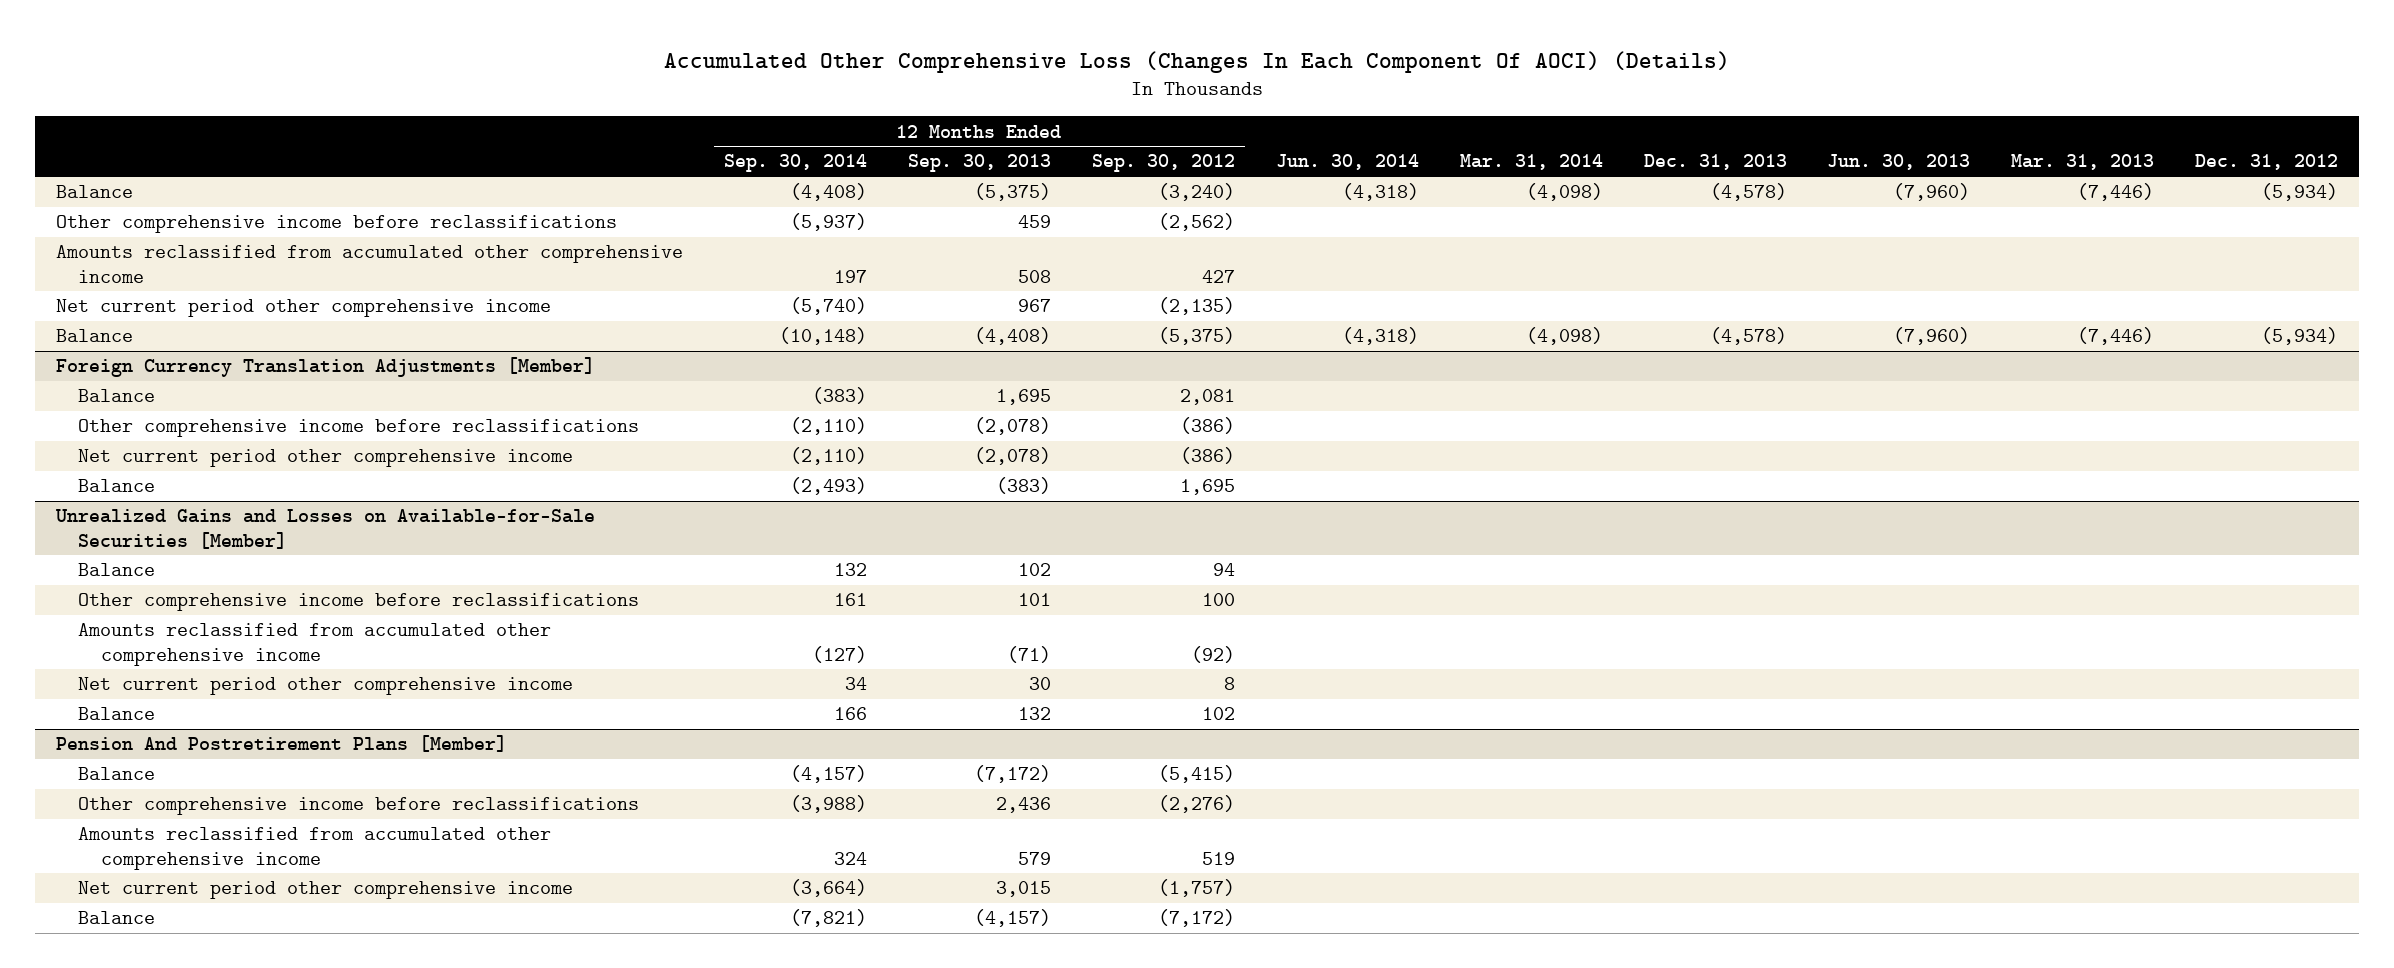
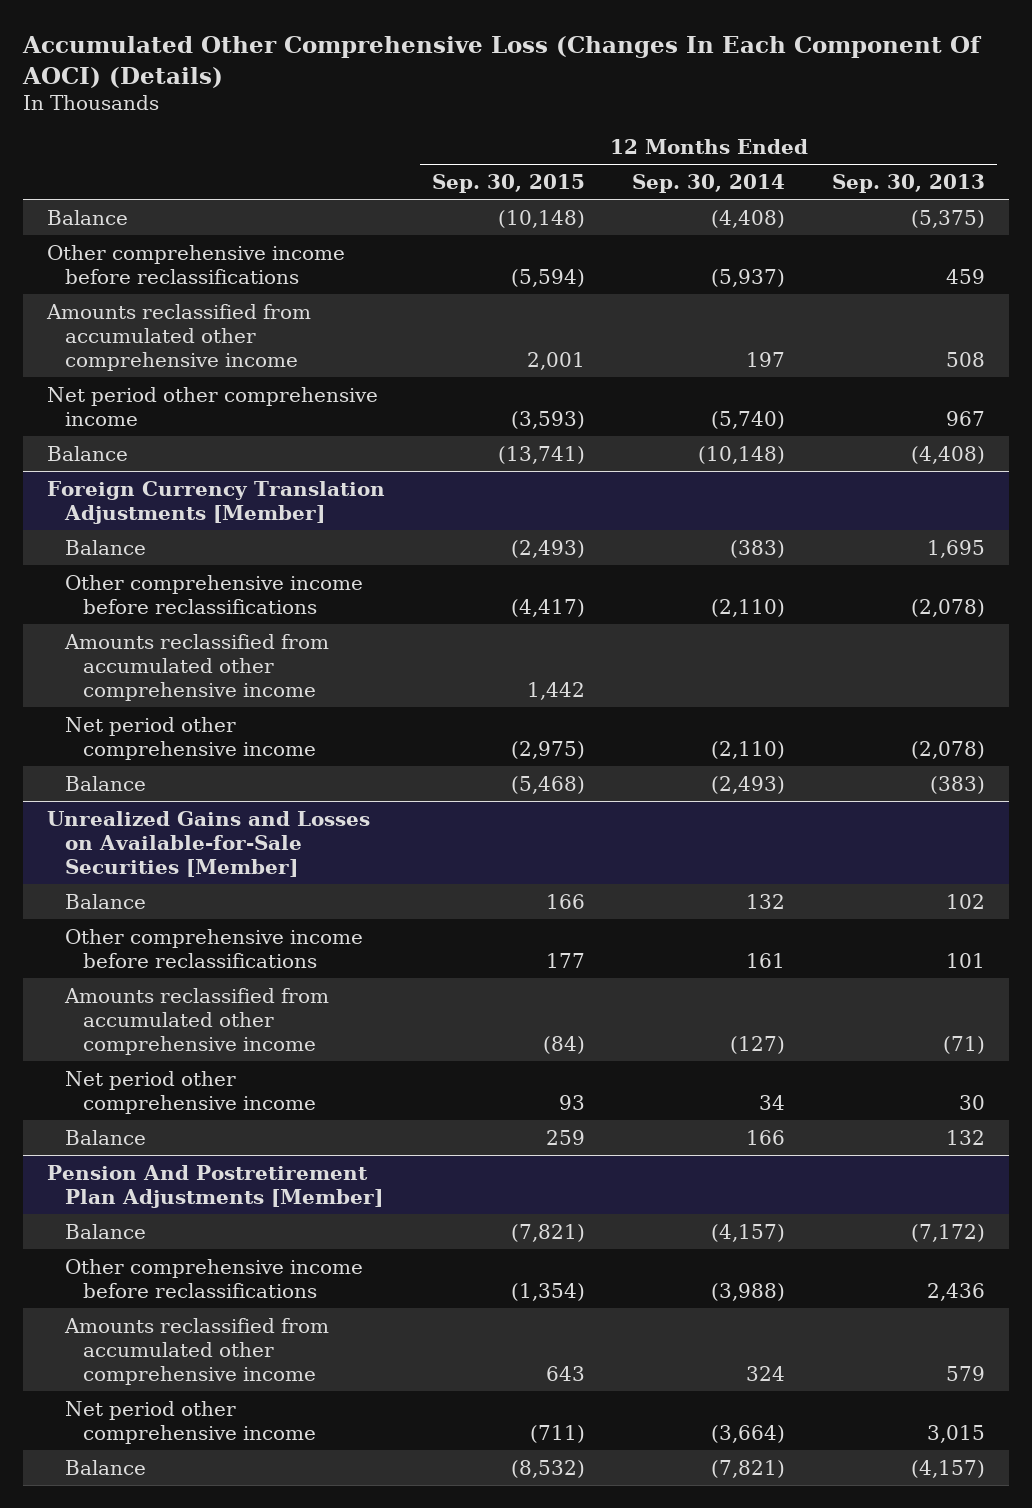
- | 12 Months Ended Sep. 30, 2014 | 12 Months Ended Sep. 30, 2013 | 12 Months Ended Sep. 30, 2012 | Jun. 30, 2014 | Mar. 31, 2014 | Dec. 31, 2013 | Jun. 30, 2013 | Mar. 31, 2013 | Dec. 31, 2012
+ | 12 Months Ended Sep. 30, 2015 | 12 Months Ended Sep. 30, 2014 | 12 Months Ended Sep. 30, 2013
- Net current period other comprehensive income | (5,740) | 967 | (2,135) | | | | | |
+ Net period other comprehensive income | (3,593) | (5,740) | 967
@ Foreign Currency Translation Adjustments [Member]
- Net current period other comprehensive income | (2,110) | (2,078) | (386) | | | | | |
+ Amounts reclassified from accumulated other comprehensive income | 1,442 | |
+ Net period other comprehensive income | (2,975) | (2,110) | (2,078)
@ Unrealized Gains and Losses on Available-for-Sale Securities [Member]
- Net current period other comprehensive income | 34 | 30 | 8 | | | | | |
+ Net period other comprehensive income | 93 | 34 | 30
- Pension And Postretirement Plans [Member]
+ Pension And Postretirement Plan Adjustments [Member]
- Net current period other comprehensive income | (3,664) | 3,015 | (1,757) | | | | | |
+ Net period other comprehensive income | (711) | (3,664) | 3,015

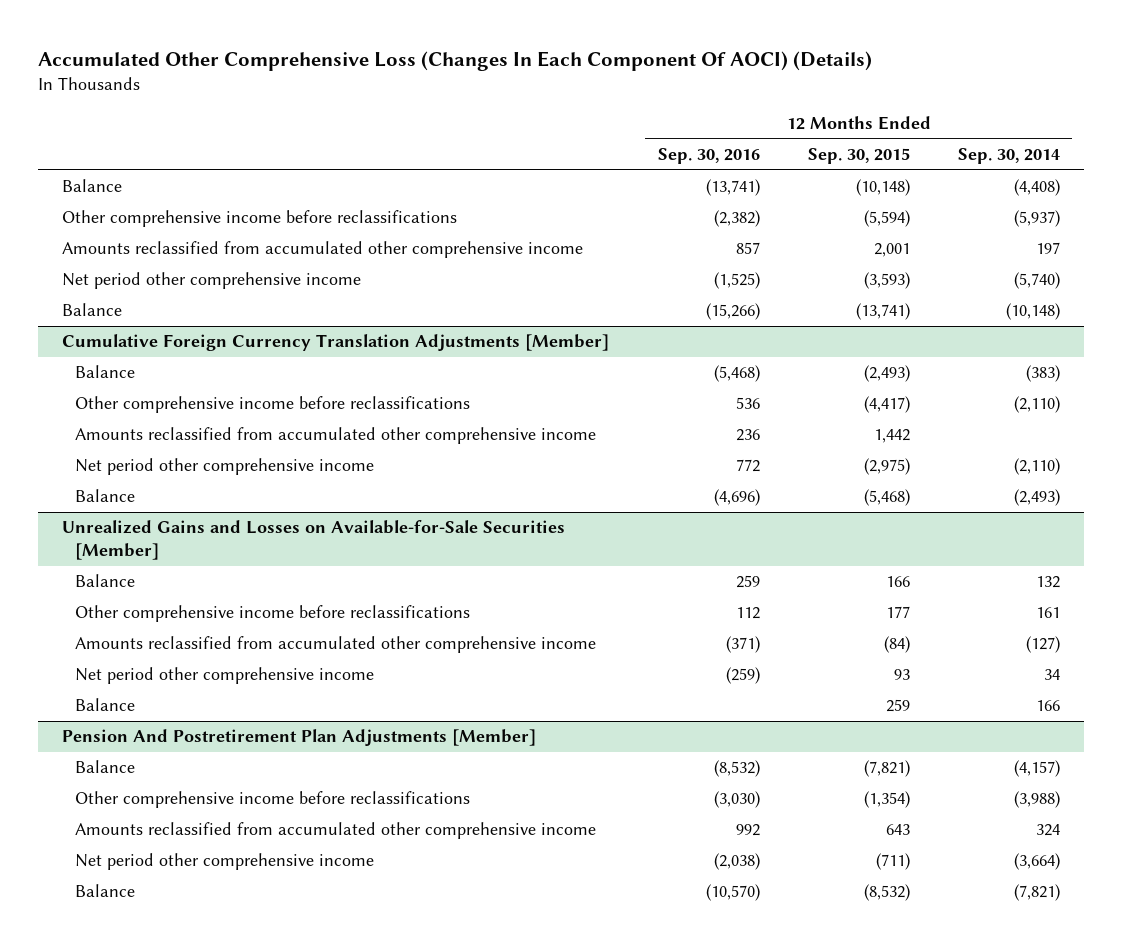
- | 12 Months Ended Sep. 30, 2015 | 12 Months Ended Sep. 30, 2014 | 12 Months Ended Sep. 30, 2013
+ | 12 Months Ended Sep. 30, 2016 | 12 Months Ended Sep. 30, 2015 | 12 Months Ended Sep. 30, 2014
- Foreign Currency Translation Adjustments [Member]
+ Cumulative Foreign Currency Translation Adjustments [Member]

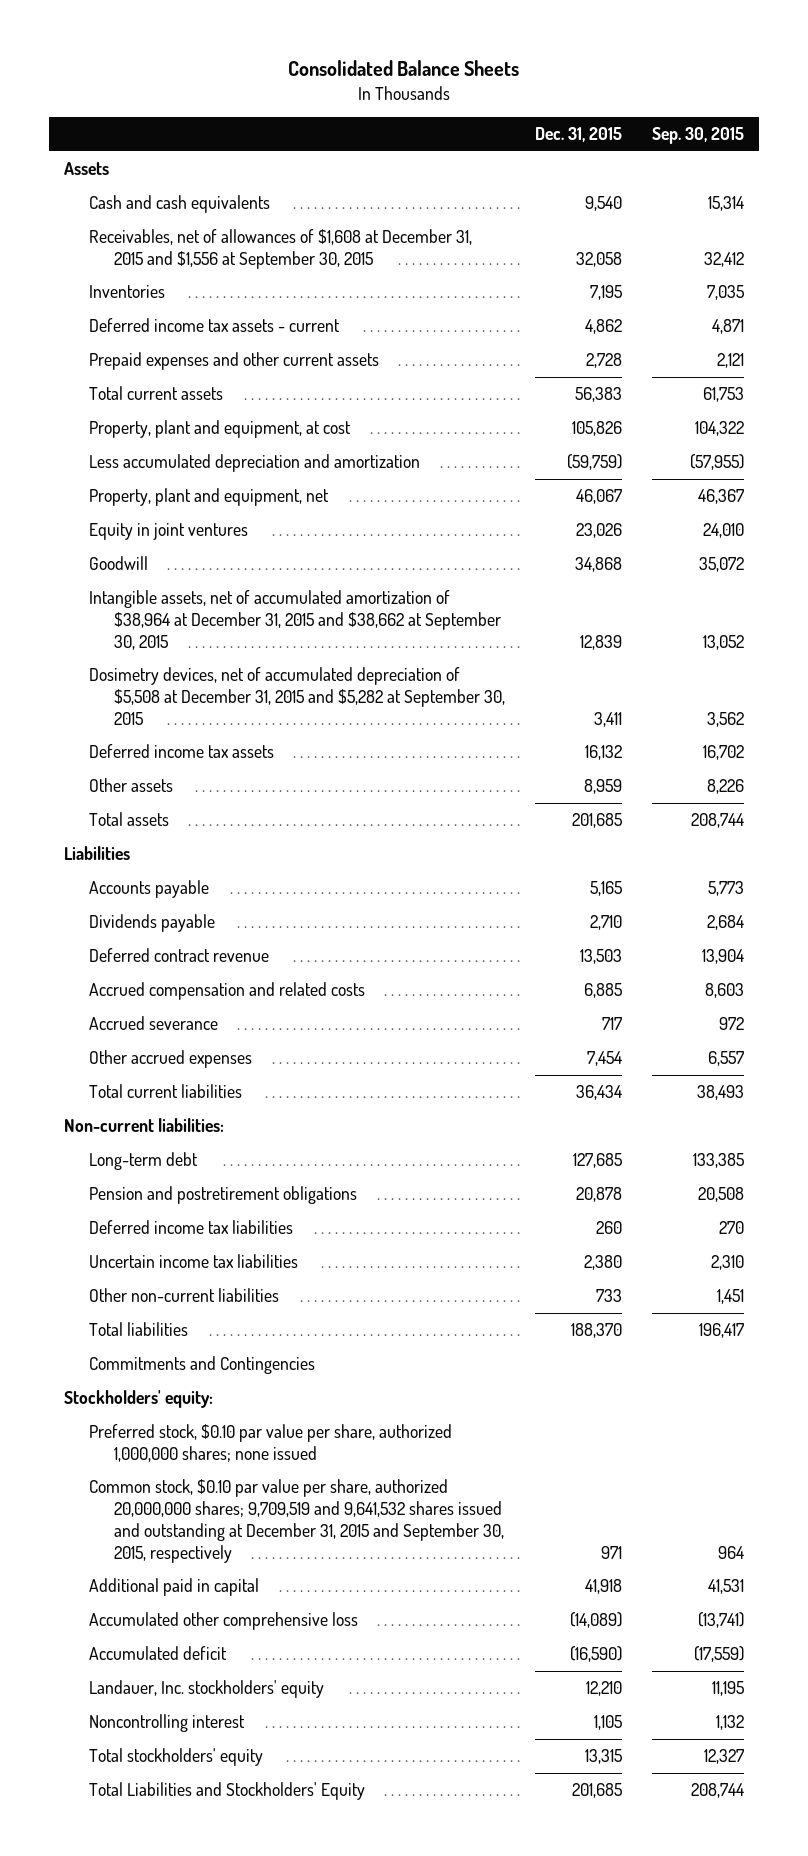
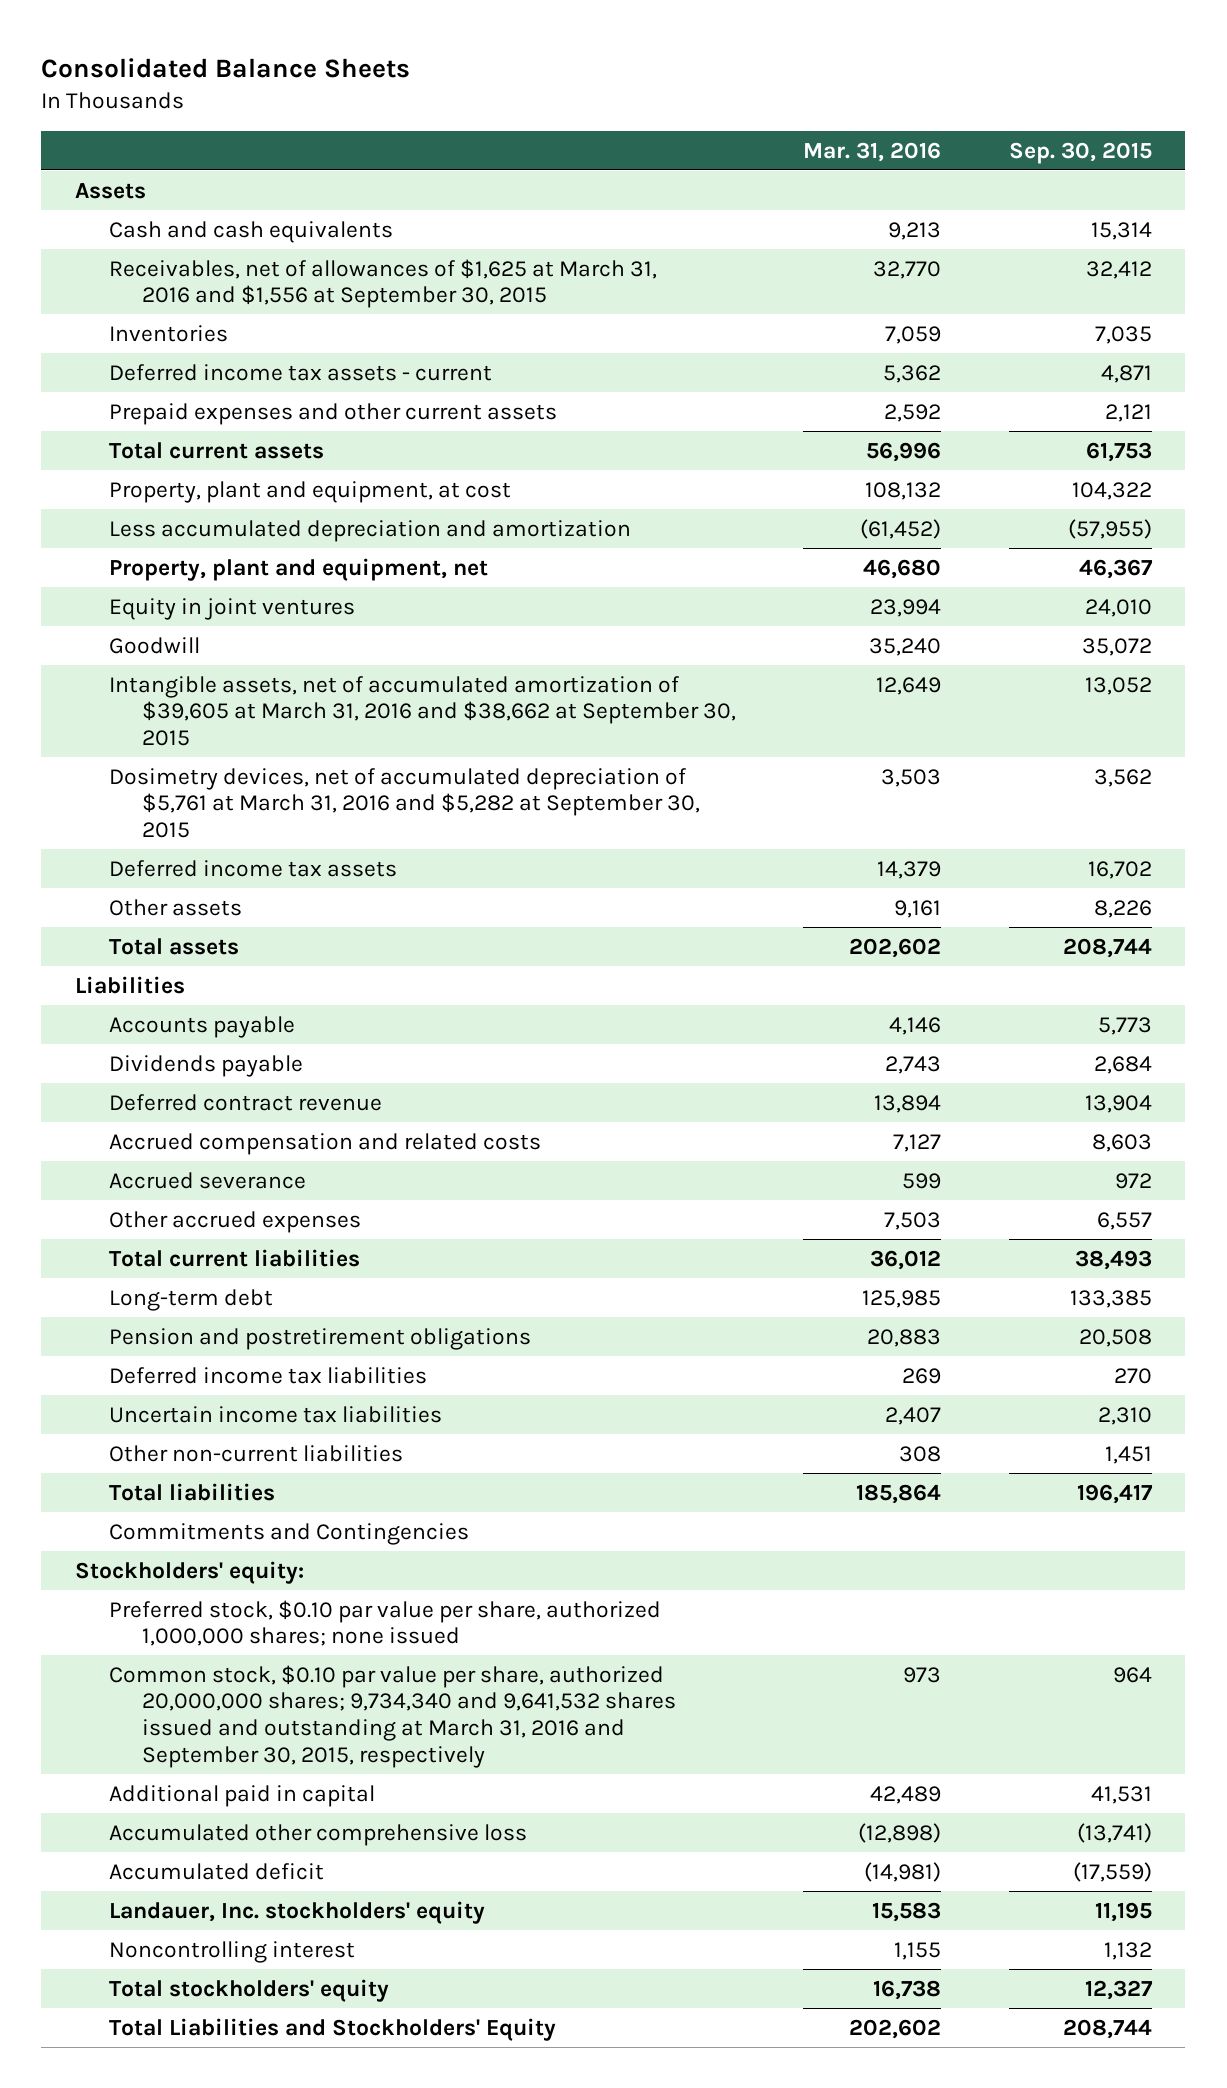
- | Dec. 31, 2015 | Sep. 30, 2015
+ | Mar. 31, 2016 | Sep. 30, 2015
- Receivables, net of allowances of $1,608 at December 31, 2015 and $1,556 at September 30, 2015 | 32,058 | 32,412
+ Receivables, net of allowances of $1,625 at March 31, 2016 and $1,556 at September 30, 2015 | 32,770 | 32,412
- Intangible assets, net of accumulated amortization of $38,964 at December 31, 2015 and $38,662 at September 30, 2015 | 12,839 | 13,052
- Dosimetry devices, net of accumulated depreciation of $5,508 at December 31, 2015 and $5,282 at September 30, 2015 | 3,411 | 3,562
+ Intangible assets, net of accumulated amortization of $39,605 at March 31, 2016 and $38,662 at September 30, 2015 | 12,649 | 13,052
+ Dosimetry devices, net of accumulated depreciation of $5,761 at March 31, 2016 and $5,282 at September 30, 2015 | 3,503 | 3,562
- Non-current liabilities:
- Common stock, $0.10 par value per share, authorized 20,000,000 shares; 9,709,519 and 9,641,532 shares issued and outstanding at December 31, 2015 and September 30, 2015, respectively | 971 | 964
+ Common stock, $0.10 par value per share, authorized 20,000,000 shares; 9,734,340 and 9,641,532 shares issued and outstanding at March 31, 2016 and September 30, 2015, respectively | 973 | 964

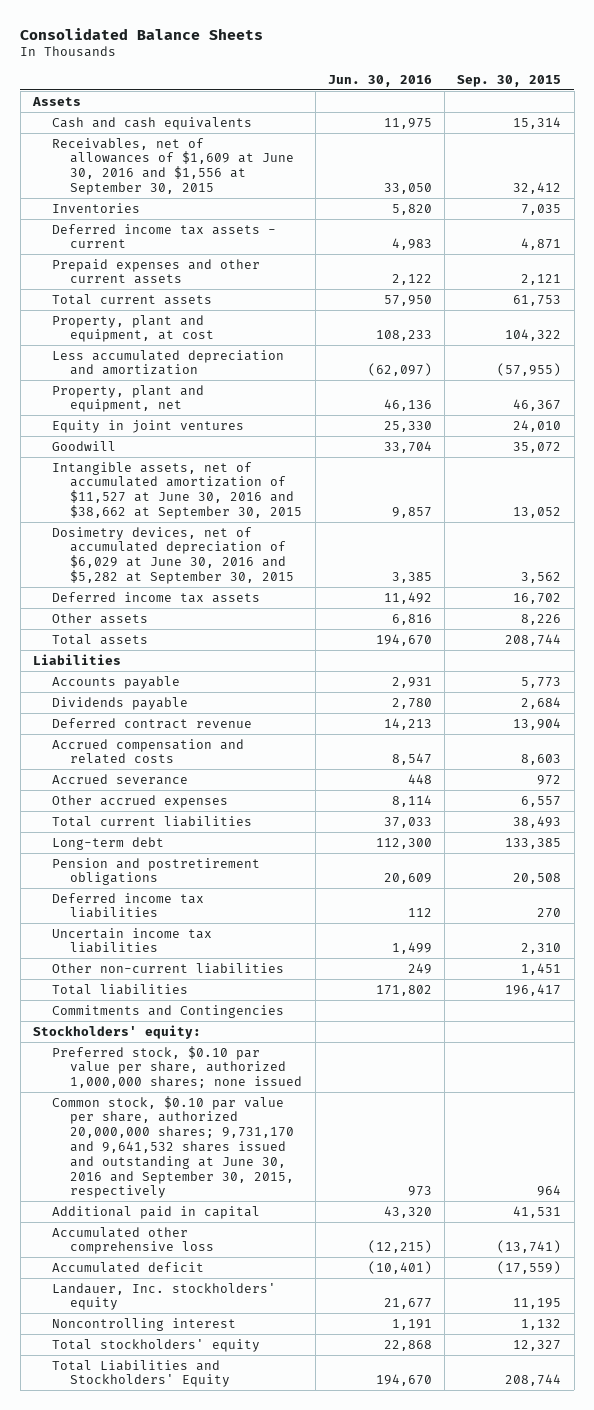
- | Mar. 31, 2016 | Sep. 30, 2015
+ | Jun. 30, 2016 | Sep. 30, 2015
- Receivables, net of allowances of $1,625 at March 31, 2016 and $1,556 at September 30, 2015 | 32,770 | 32,412
+ Receivables, net of allowances of $1,609 at June 30, 2016 and $1,556 at September 30, 2015 | 33,050 | 32,412
- Intangible assets, net of accumulated amortization of $39,605 at March 31, 2016 and $38,662 at September 30, 2015 | 12,649 | 13,052
- Dosimetry devices, net of accumulated depreciation of $5,761 at March 31, 2016 and $5,282 at September 30, 2015 | 3,503 | 3,562
+ Intangible assets, net of accumulated amortization of $11,527 at June 30, 2016 and $38,662 at September 30, 2015 | 9,857 | 13,052
+ Dosimetry devices, net of accumulated depreciation of $6,029 at June 30, 2016 and $5,282 at September 30, 2015 | 3,385 | 3,562
- Common stock, $0.10 par value per share, authorized 20,000,000 shares; 9,734,340 and 9,641,532 shares issued and outstanding at March 31, 2016 and September 30, 2015, respectively | 973 | 964
+ Common stock, $0.10 par value per share, authorized 20,000,000 shares; 9,731,170 and 9,641,532 shares issued and outstanding at June 30, 2016 and September 30, 2015, respectively | 973 | 964

